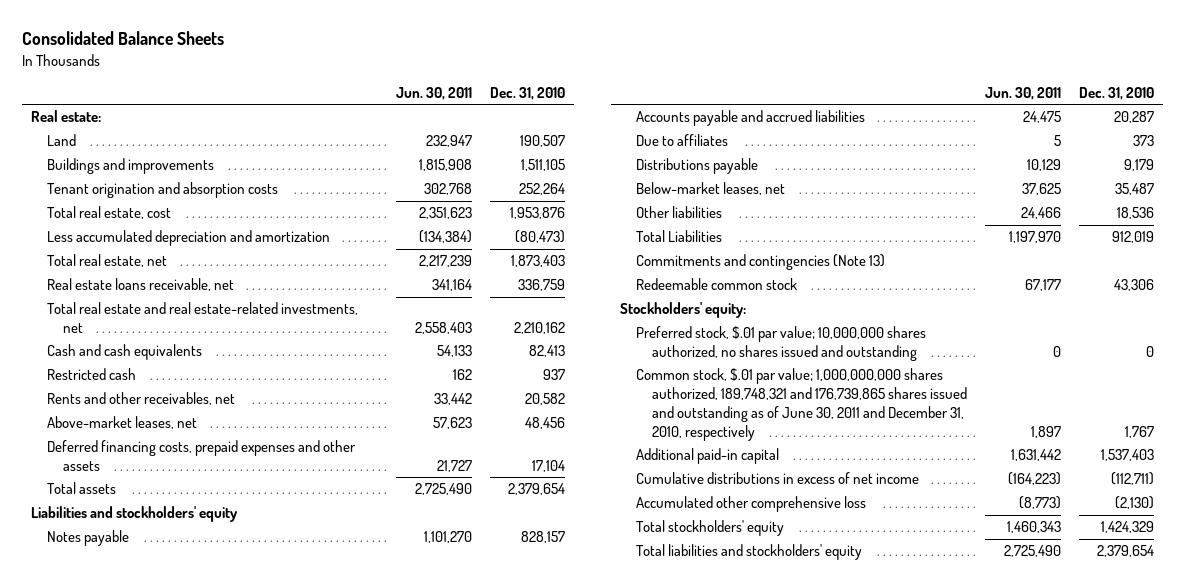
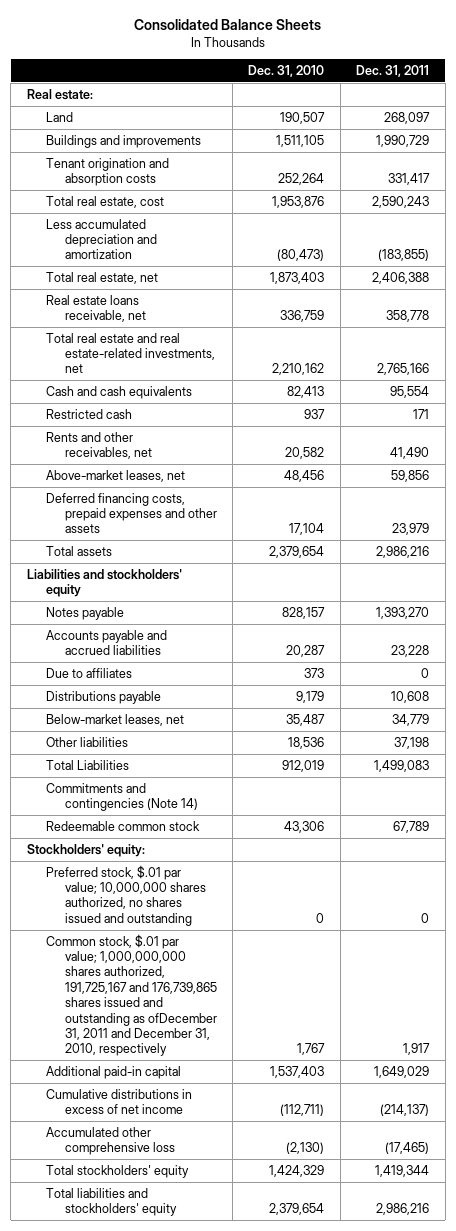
- | Jun. 30, 2011 | Dec. 31, 2010
+ | Dec. 31, 2010 | Dec. 31, 2011
- Commitments and contingencies (Note 13)
+ Commitments and contingencies (Note 14)
- Common stock, $.01 par value; 1,000,000,000 shares authorized, 189,748,321 and 176,739,865 shares issued and outstanding as of June 30, 2011 and December 31, 2010, respectively | 1,897 | 1,767
+ Common stock, $.01 par value; 1,000,000,000 shares authorized, 191,725,167 and 176,739,865 shares issued and outstanding as ofDecember 31, 2011 and December 31, 2010, respectively | 1,767 | 1,917

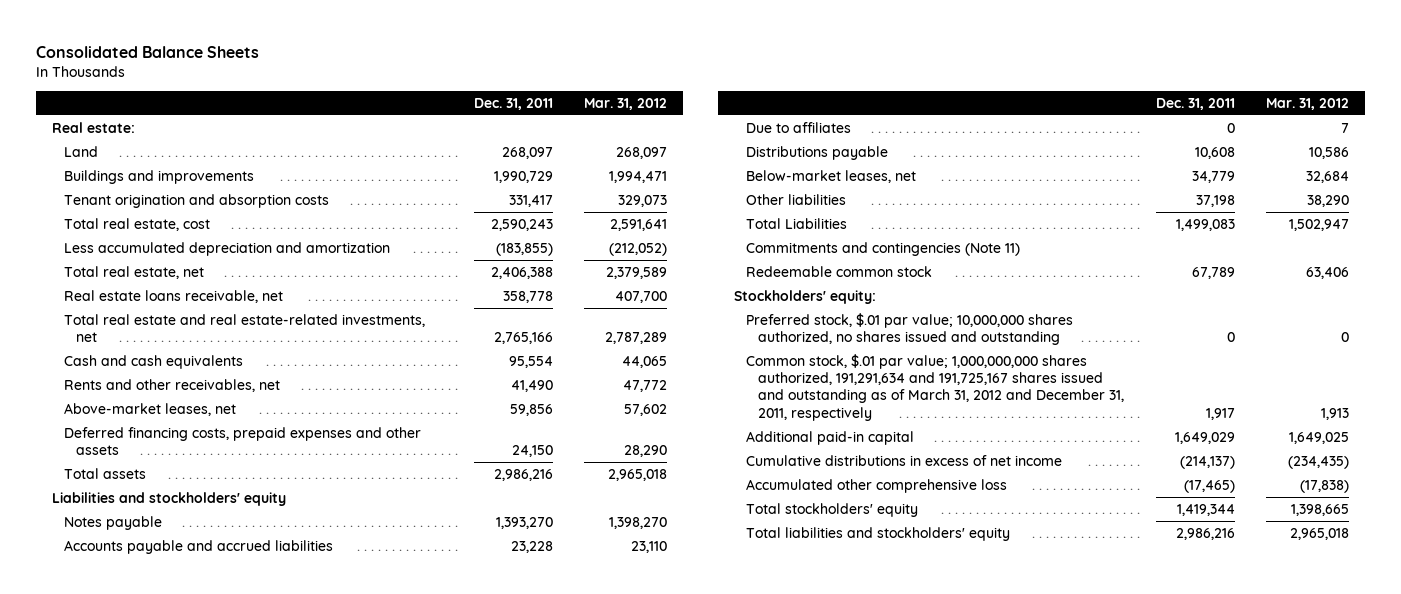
- | Dec. 31, 2010 | Dec. 31, 2011
+ | Dec. 31, 2011 | Mar. 31, 2012
- Restricted cash | 937 | 171
- Deferred financing costs, prepaid expenses and other assets | 17,104 | 23,979
+ Deferred financing costs, prepaid expenses and other assets | 24,150 | 28,290
- Commitments and contingencies (Note 14)
+ Commitments and contingencies (Note 11)
- Common stock, $.01 par value; 1,000,000,000 shares authorized, 191,725,167 and 176,739,865 shares issued and outstanding as ofDecember 31, 2011 and December 31, 2010, respectively | 1,767 | 1,917
+ Common stock, $.01 par value; 1,000,000,000 shares authorized, 191,291,634 and 191,725,167 shares issued and outstanding as of March 31, 2012 and December 31, 2011, respectively | 1,917 | 1,913

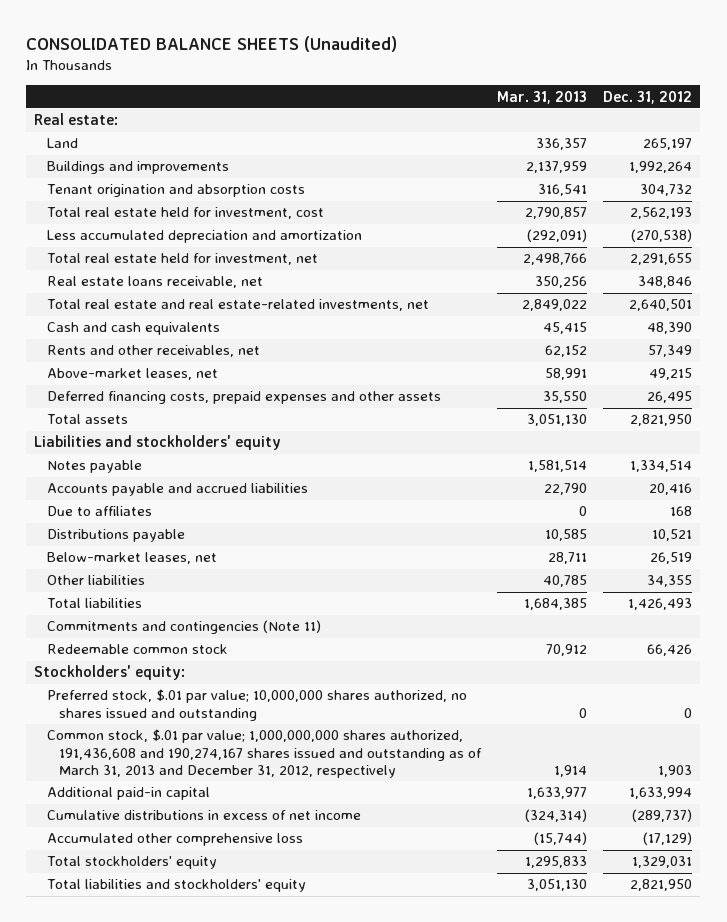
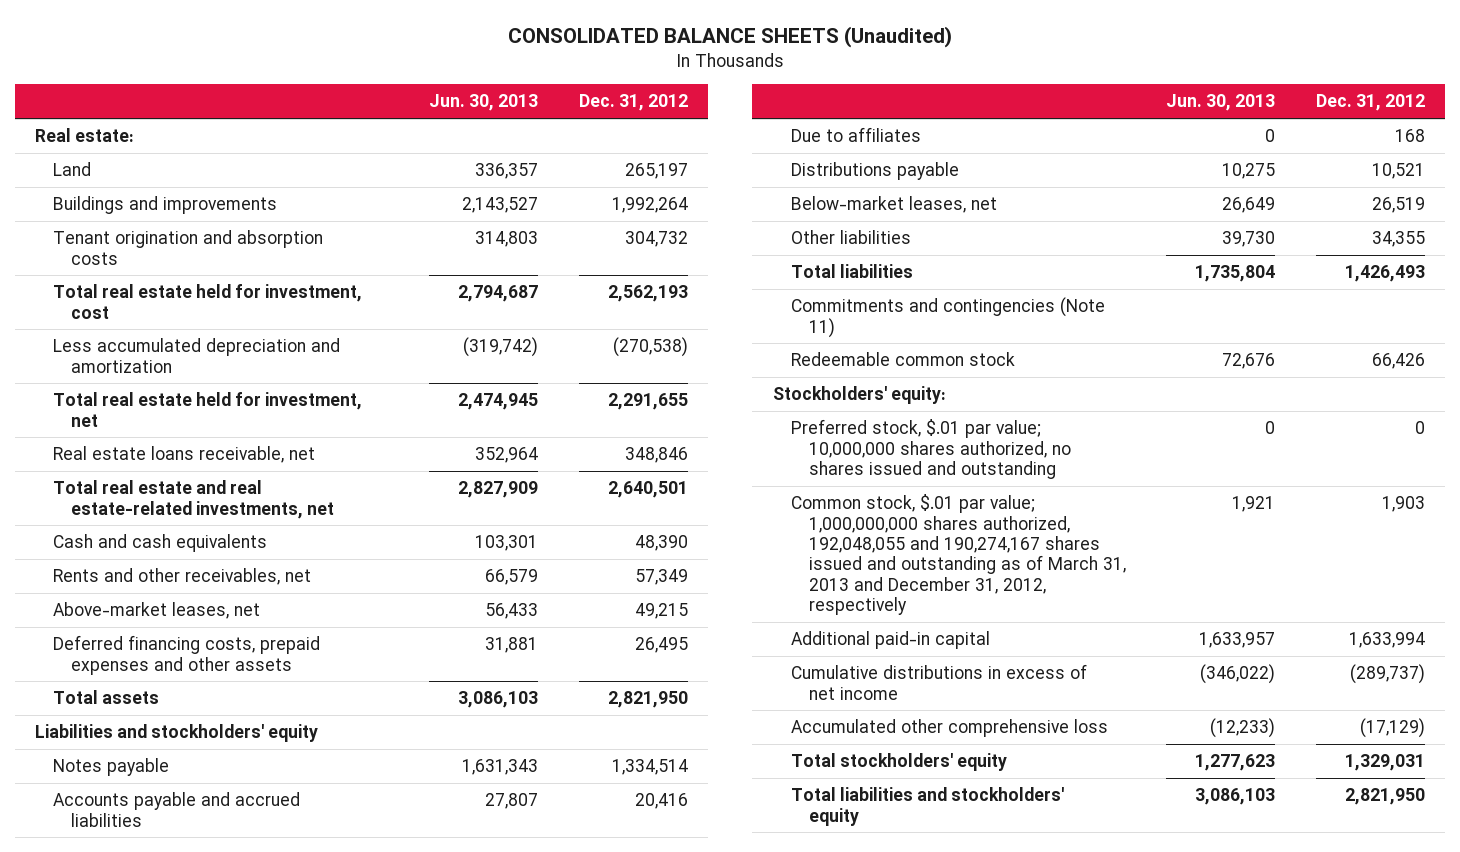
- | Mar. 31, 2013 | Dec. 31, 2012
+ | Jun. 30, 2013 | Dec. 31, 2012
- Common stock, $.01 par value; 1,000,000,000 shares authorized, 191,436,608 and 190,274,167 shares issued and outstanding as of March 31, 2013 and December 31, 2012, respectively | 1,914 | 1,903
+ Common stock, $.01 par value; 1,000,000,000 shares authorized, 192,048,055 and 190,274,167 shares issued and outstanding as of March 31, 2013 and December 31, 2012, respectively | 1,921 | 1,903

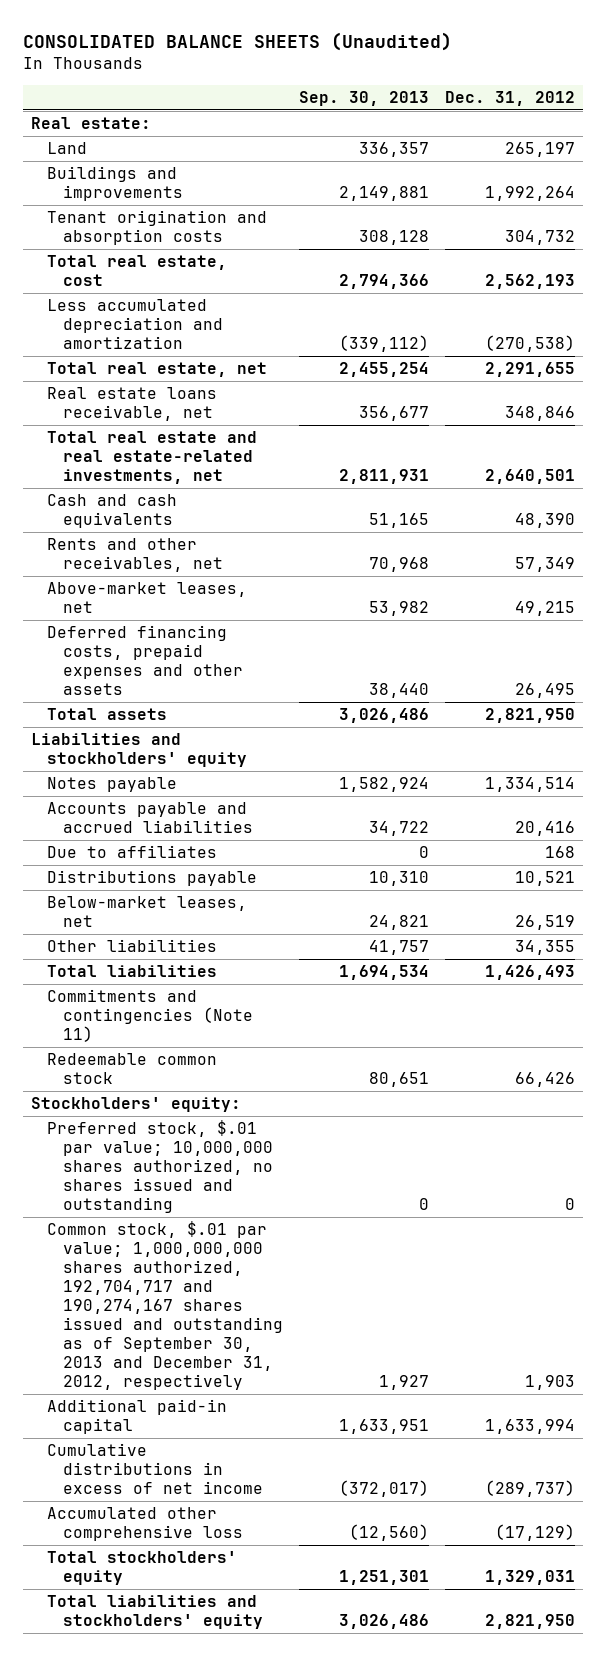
- | Jun. 30, 2013 | Dec. 31, 2012
+ | Sep. 30, 2013 | Dec. 31, 2012
- Total real estate held for investment, cost | 2,794,687 | 2,562,193
+ Total real estate, cost | 2,794,366 | 2,562,193
- Total real estate held for investment, net | 2,474,945 | 2,291,655
+ Total real estate, net | 2,455,254 | 2,291,655
- Common stock, $.01 par value; 1,000,000,000 shares authorized, 192,048,055 and 190,274,167 shares issued and outstanding as of March 31, 2013 and December 31, 2012, respectively | 1,921 | 1,903
+ Common stock, $.01 par value; 1,000,000,000 shares authorized, 192,704,717 and 190,274,167 shares issued and outstanding as of September 30, 2013 and December 31, 2012, respectively | 1,927 | 1,903

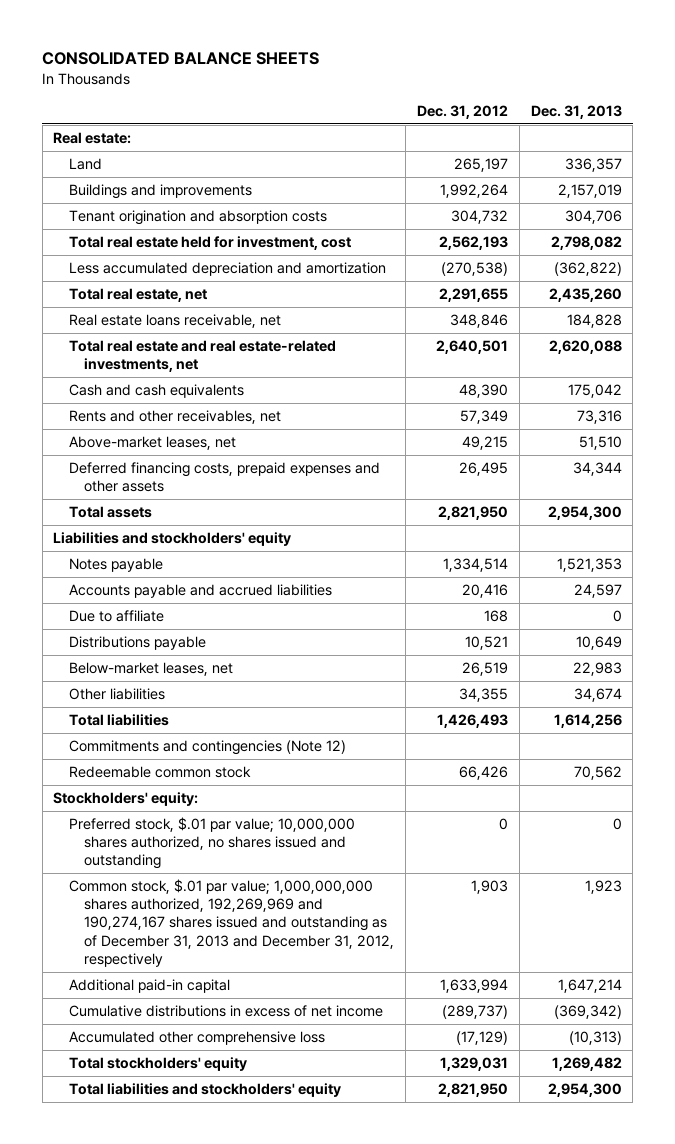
- CONSOLIDATED BALANCE SHEETS (Unaudited)
+ CONSOLIDATED BALANCE SHEETS
- | Sep. 30, 2013 | Dec. 31, 2012
+ | Dec. 31, 2012 | Dec. 31, 2013
- Total real estate, cost | 2,794,366 | 2,562,193
+ Total real estate held for investment, cost | 2,562,193 | 2,798,082
- Due to affiliates | 0 | 168
+ Due to affiliate | 168 | 0
- Commitments and contingencies (Note 11)
+ Commitments and contingencies (Note 12)
- Common stock, $.01 par value; 1,000,000,000 shares authorized, 192,704,717 and 190,274,167 shares issued and outstanding as of September 30, 2013 and December 31, 2012, respectively | 1,927 | 1,903
+ Common stock, $.01 par value; 1,000,000,000 shares authorized, 192,269,969 and 190,274,167 shares issued and outstanding as of December 31, 2013 and December 31, 2012, respectively | 1,903 | 1,923

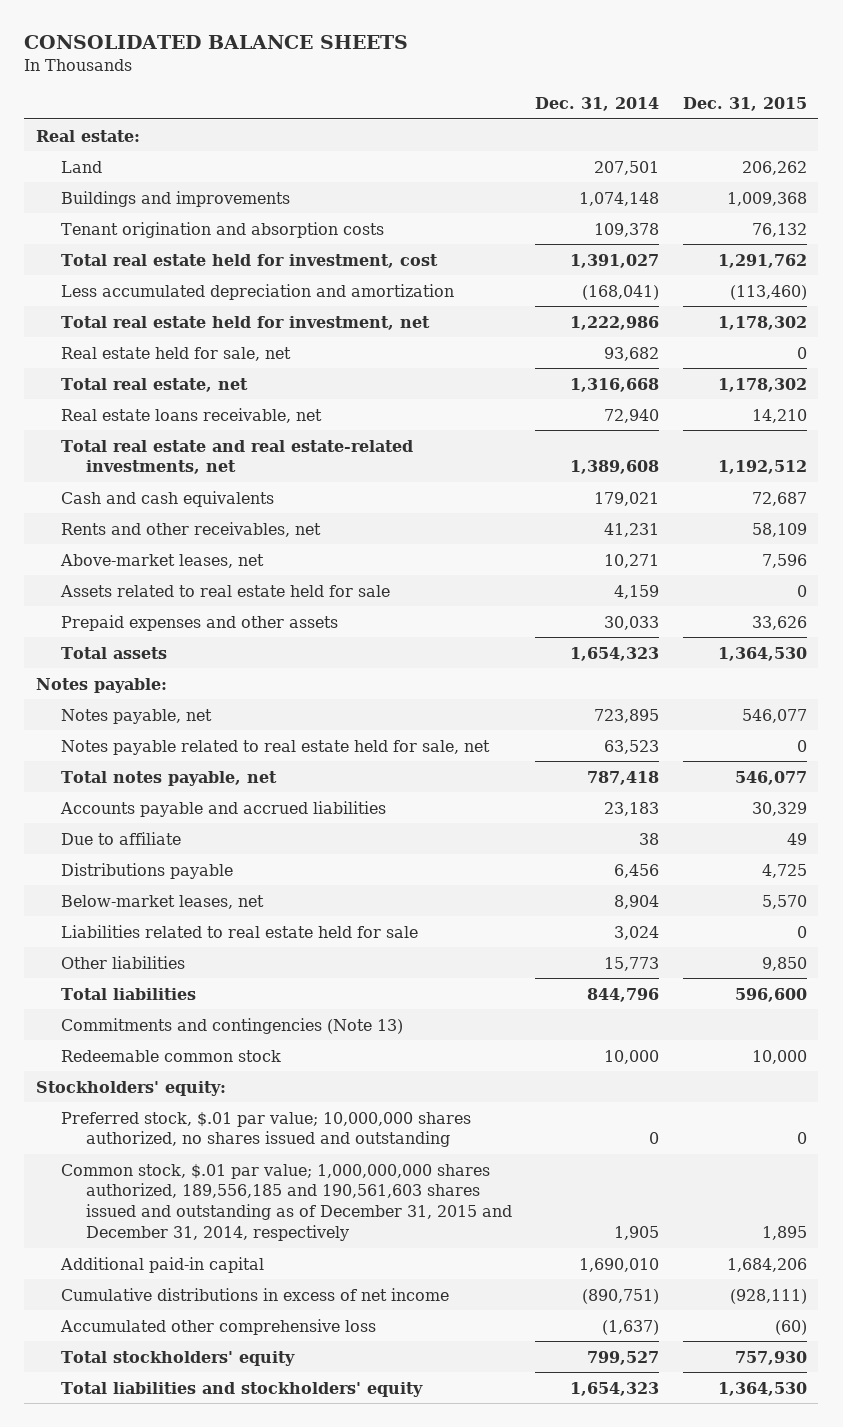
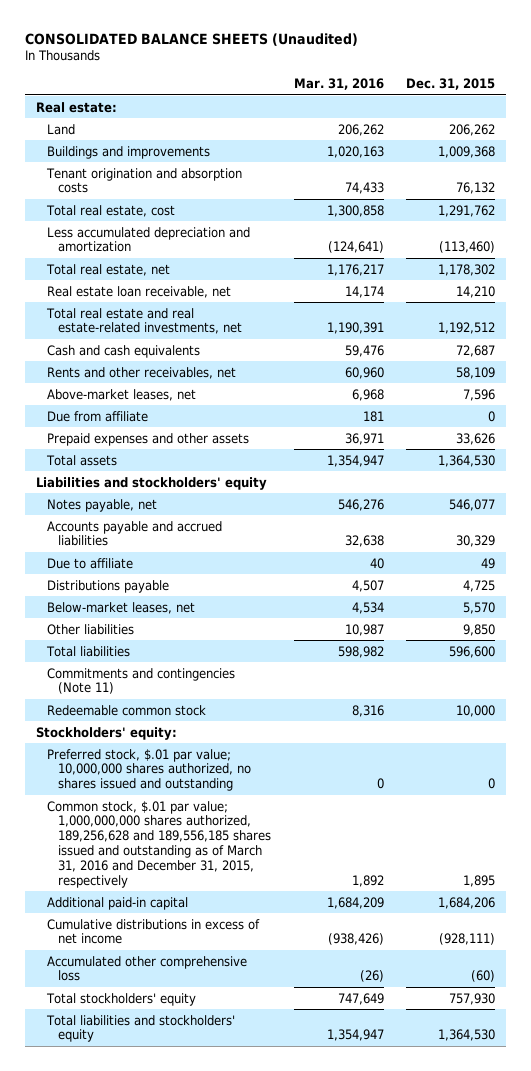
- CONSOLIDATED BALANCE SHEETS
+ CONSOLIDATED BALANCE SHEETS (Unaudited)
- | Dec. 31, 2014 | Dec. 31, 2015
+ | Mar. 31, 2016 | Dec. 31, 2015
- Total real estate held for investment, cost | 1,391,027 | 1,291,762
+ Total real estate, cost | 1,300,858 | 1,291,762
- Total real estate held for investment, net | 1,222,986 | 1,178,302
- Real estate held for sale, net | 93,682 | 0
- Real estate loans receivable, net | 72,940 | 14,210
+ Real estate loan receivable, net | 14,174 | 14,210
- Assets related to real estate held for sale | 4,159 | 0
+ Due from affiliate | 181 | 0
- Notes payable:
+ Liabilities and stockholders' equity
- Notes payable related to real estate held for sale, net | 63,523 | 0
- Total notes payable, net | 787,418 | 546,077
- Liabilities related to real estate held for sale | 3,024 | 0
- Commitments and contingencies (Note 13)
+ Commitments and contingencies (Note 11)
- Common stock, $.01 par value; 1,000,000,000 shares authorized, 189,556,185 and 190,561,603 shares issued and outstanding as of December 31, 2015 and December 31, 2014, respectively | 1,905 | 1,895
+ Common stock, $.01 par value; 1,000,000,000 shares authorized, 189,256,628 and 189,556,185 shares issued and outstanding as of March 31, 2016 and December 31, 2015, respectively | 1,892 | 1,895

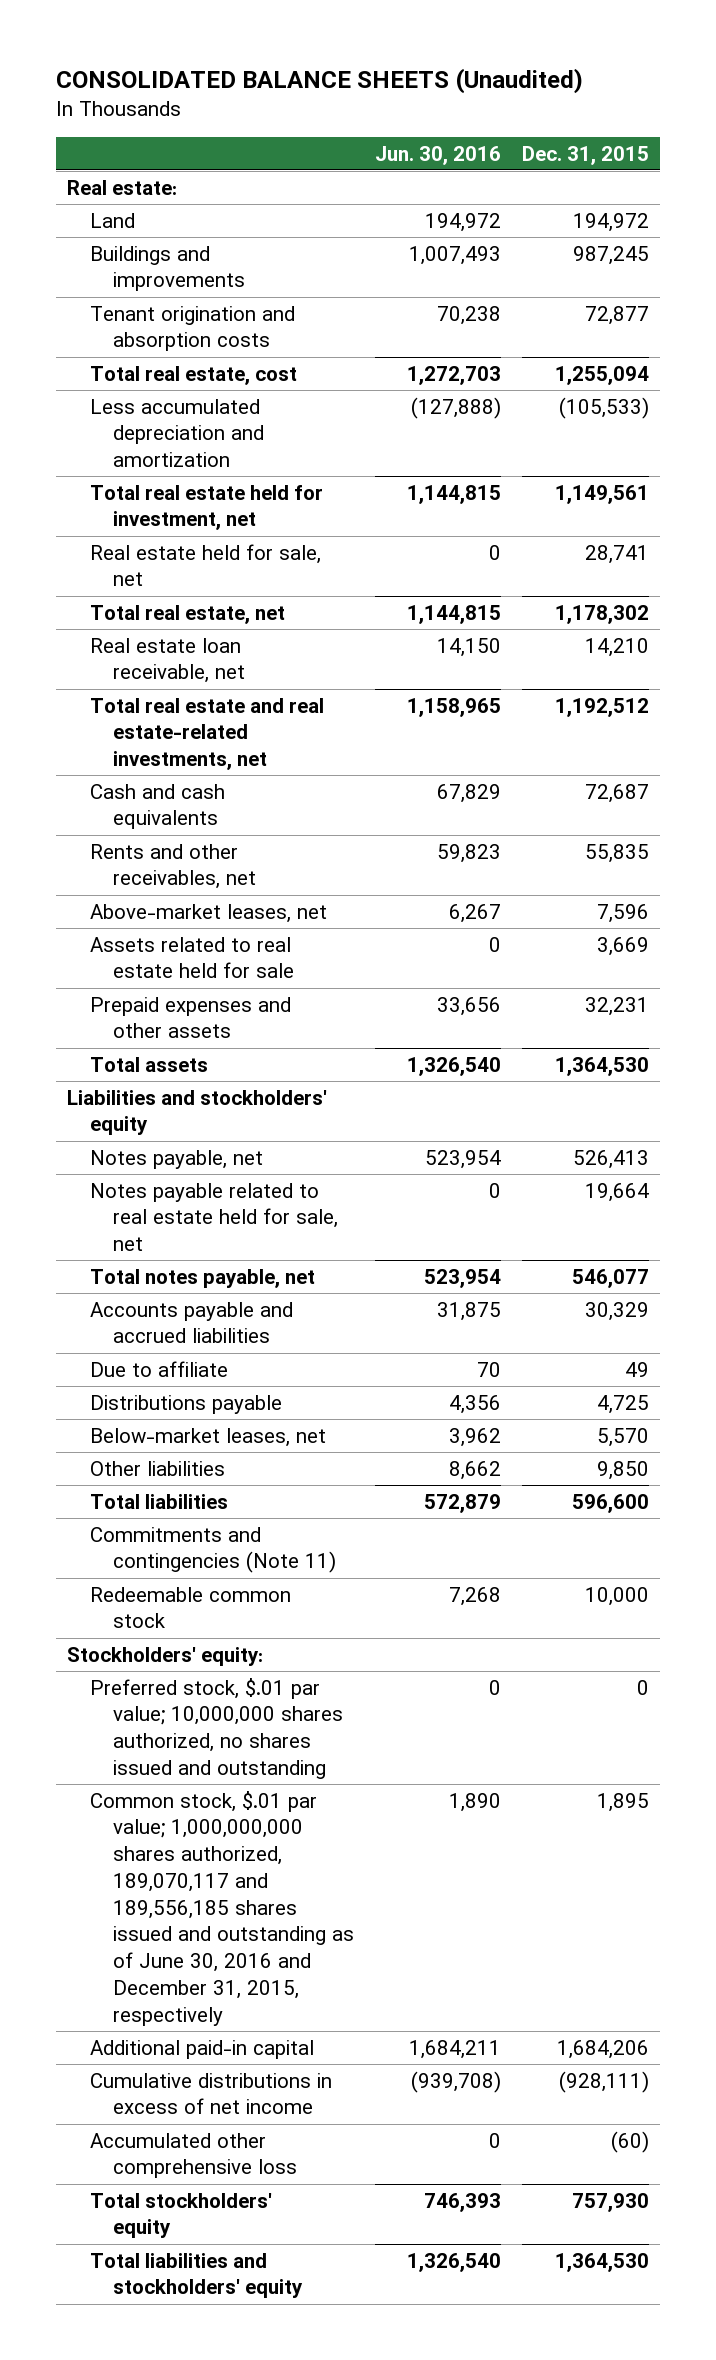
- | Mar. 31, 2016 | Dec. 31, 2015
+ | Jun. 30, 2016 | Dec. 31, 2015
- Land | 206,262 | 206,262
- Buildings and improvements | 1,020,163 | 1,009,368
- Tenant origination and absorption costs | 74,433 | 76,132
- Total real estate, cost | 1,300,858 | 1,291,762
- Less accumulated depreciation and amortization | (124,641) | (113,460)
+ Land | 194,972 | 194,972
+ Buildings and improvements | 1,007,493 | 987,245
+ Tenant origination and absorption costs | 70,238 | 72,877
+ Total real estate, cost | 1,272,703 | 1,255,094
+ Less accumulated depreciation and amortization | (127,888) | (105,533)
+ Total real estate held for investment, net | 1,144,815 | 1,149,561
+ Real estate held for sale, net | 0 | 28,741
- Rents and other receivables, net | 60,960 | 58,109
+ Rents and other receivables, net | 59,823 | 55,835
- Due from affiliate | 181 | 0
- Prepaid expenses and other assets | 36,971 | 33,626
+ Assets related to real estate held for sale | 0 | 3,669
+ Prepaid expenses and other assets | 33,656 | 32,231
- Notes payable, net | 546,276 | 546,077
+ Notes payable, net | 523,954 | 526,413
+ Notes payable related to real estate held for sale, net | 0 | 19,664
+ Total notes payable, net | 523,954 | 546,077
- Common stock, $.01 par value; 1,000,000,000 shares authorized, 189,256,628 and 189,556,185 shares issued and outstanding as of March 31, 2016 and December 31, 2015, respectively | 1,892 | 1,895
+ Common stock, $.01 par value; 1,000,000,000 shares authorized, 189,070,117 and 189,556,185 shares issued and outstanding as of June 30, 2016 and December 31, 2015, respectively | 1,890 | 1,895

